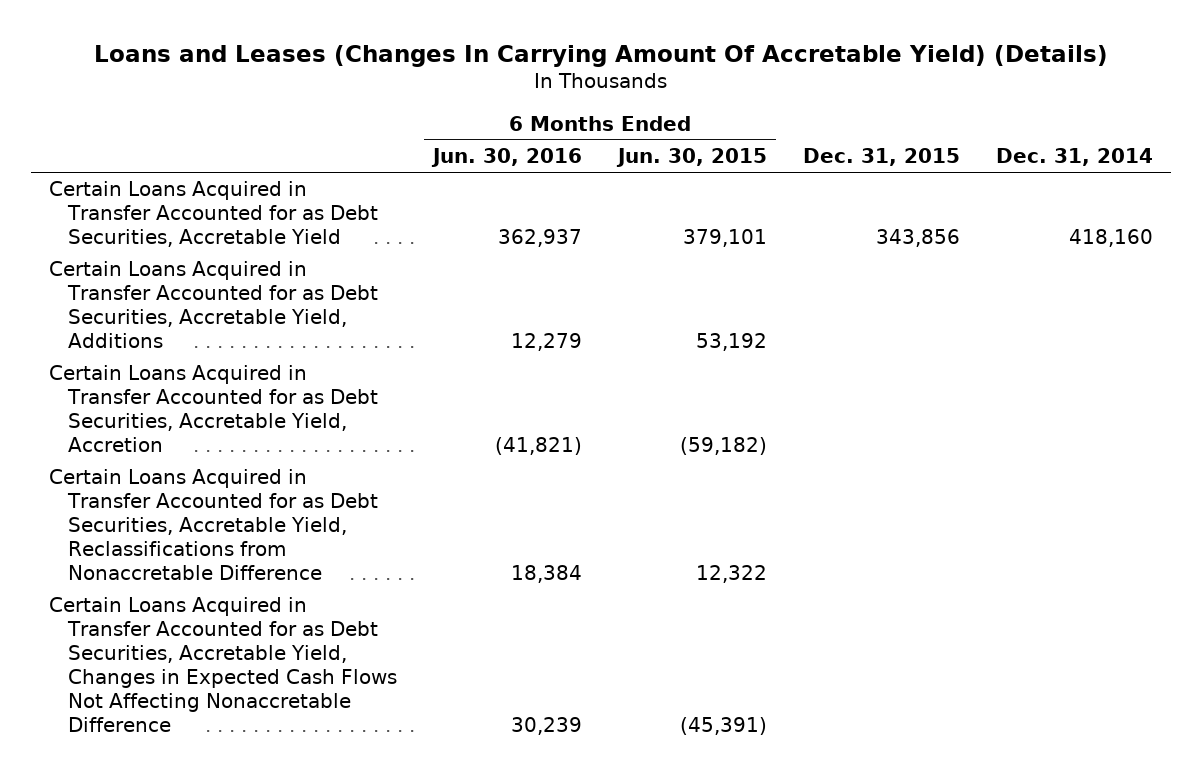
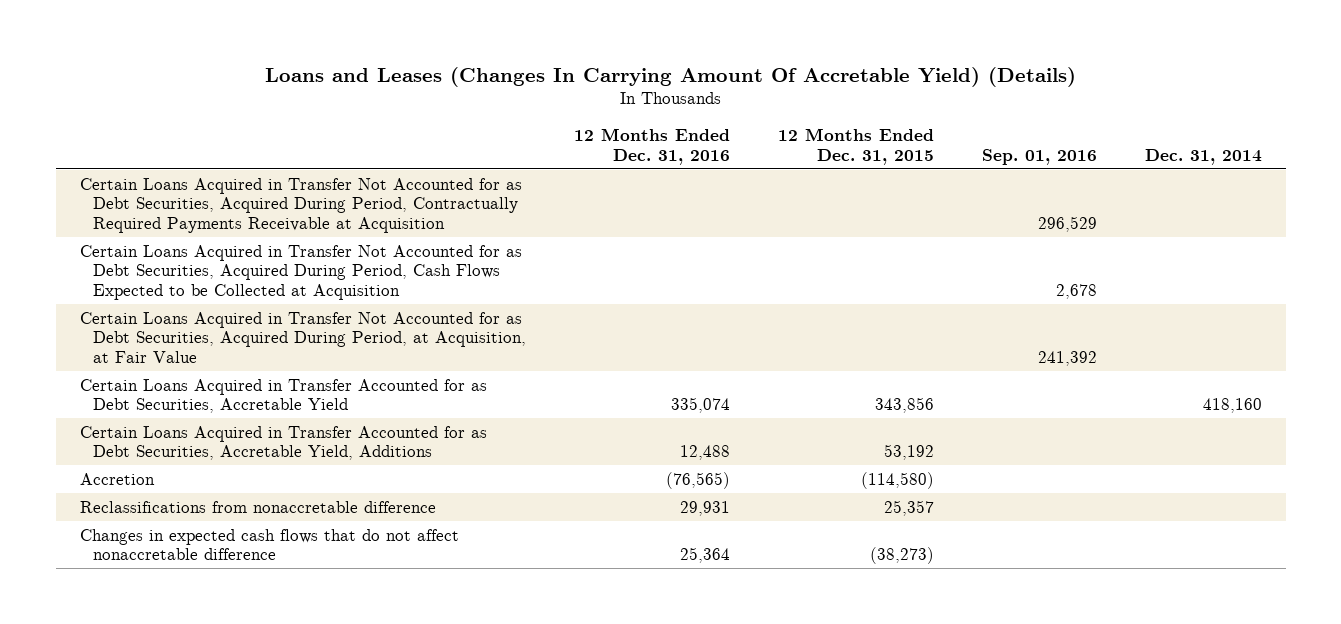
- | 6 Months Ended Jun. 30, 2016 | 6 Months Ended Jun. 30, 2015 | Dec. 31, 2015 | Dec. 31, 2014
+ | 12 Months Ended Dec. 31, 2016 | 12 Months Ended Dec. 31, 2015 | Sep. 01, 2016 | Dec. 31, 2014
+ Certain Loans Acquired in Transfer Not Accounted for as Debt Securities, Acquired During Period, Contractually Required Payments Receivable at Acquisition | | | 296,529 |
+ Certain Loans Acquired in Transfer Not Accounted for as Debt Securities, Acquired During Period, Cash Flows Expected to be Collected at Acquisition | | | 2,678 |
+ Certain Loans Acquired in Transfer Not Accounted for as Debt Securities, Acquired During Period, at Acquisition, at Fair Value | | | 241,392 |
- Certain Loans Acquired in Transfer Accounted for as Debt Securities, Accretable Yield, Accretion | (41,821) | (59,182) | |
- Certain Loans Acquired in Transfer Accounted for as Debt Securities, Accretable Yield, Reclassifications from Nonaccretable Difference | 18,384 | 12,322 | |
- Certain Loans Acquired in Transfer Accounted for as Debt Securities, Accretable Yield, Changes in Expected Cash Flows Not Affecting Nonaccretable Difference | 30,239 | (45,391) | |
+ Accretion | (76,565) | (114,580) | |
+ Reclassifications from nonaccretable difference | 29,931 | 25,357 | |
+ Changes in expected cash flows that do not affect nonaccretable difference | 25,364 | (38,273) | |

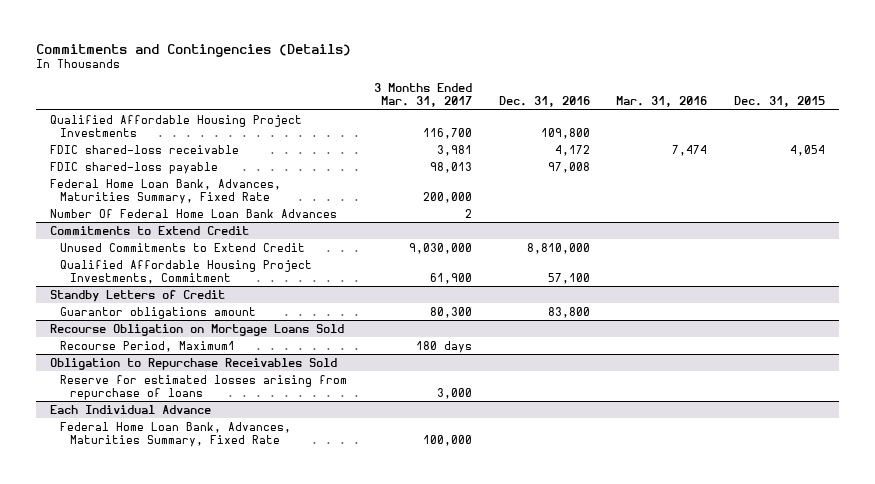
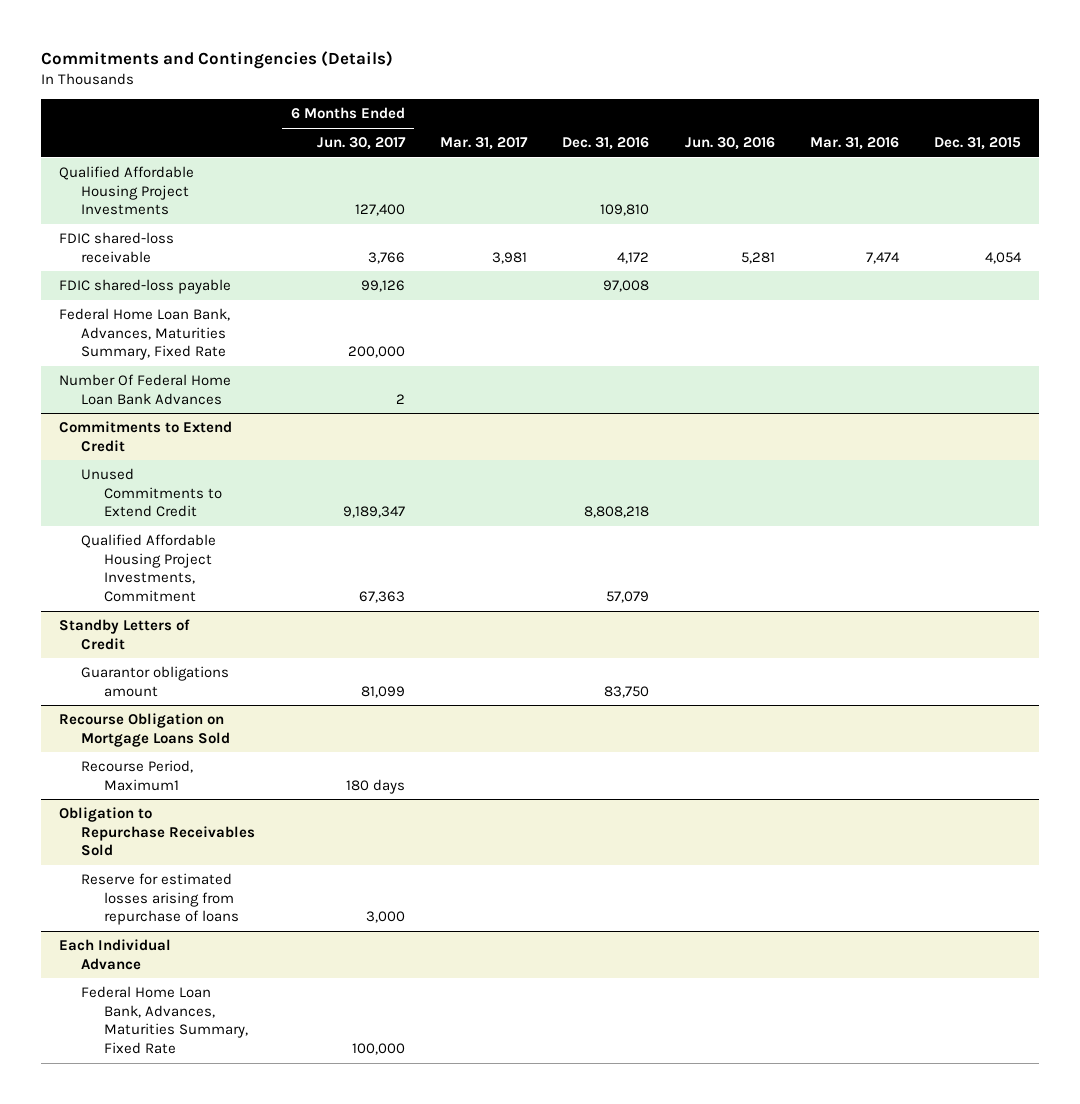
- | 3 Months Ended Mar. 31, 2017 | Dec. 31, 2016 | Mar. 31, 2016 | Dec. 31, 2015
+ | 6 Months Ended Jun. 30, 2017 | Mar. 31, 2017 | Dec. 31, 2016 | Jun. 30, 2016 | Mar. 31, 2016 | Dec. 31, 2015
- Qualified Affordable Housing Project Investments | 116,700 | 109,800 | |
+ Qualified Affordable Housing Project Investments | 127,400 | | 109,810 | | |
@ Commitments to Extend Credit
- Unused Commitments to Extend Credit | 9,030,000 | 8,810,000 | |
- Qualified Affordable Housing Project Investments, Commitment | 61,900 | 57,100 | |
+ Unused Commitments to Extend Credit | 9,189,347 | | 8,808,218 | | |
+ Qualified Affordable Housing Project Investments, Commitment | 67,363 | | 57,079 | | |
@ Standby Letters of Credit
- Guarantor obligations amount | 80,300 | 83,800 | |
+ Guarantor obligations amount | 81,099 | | 83,750 | | |

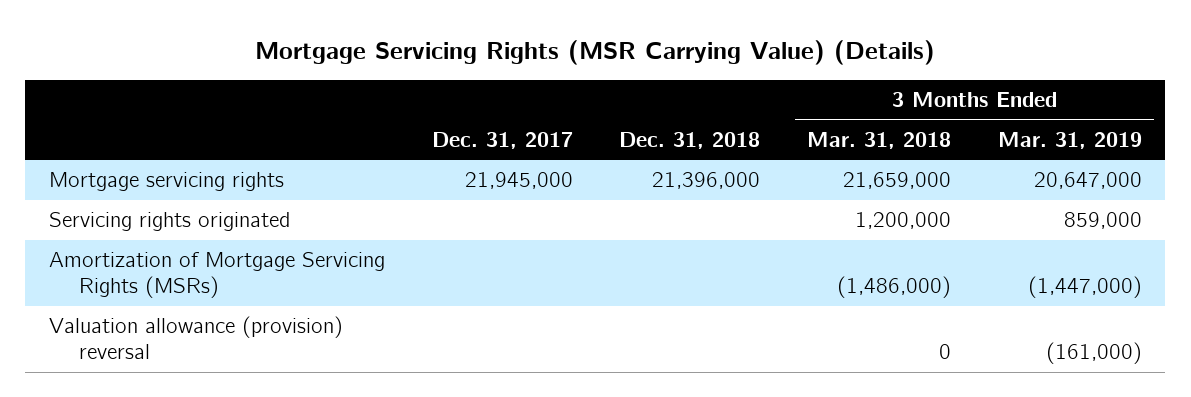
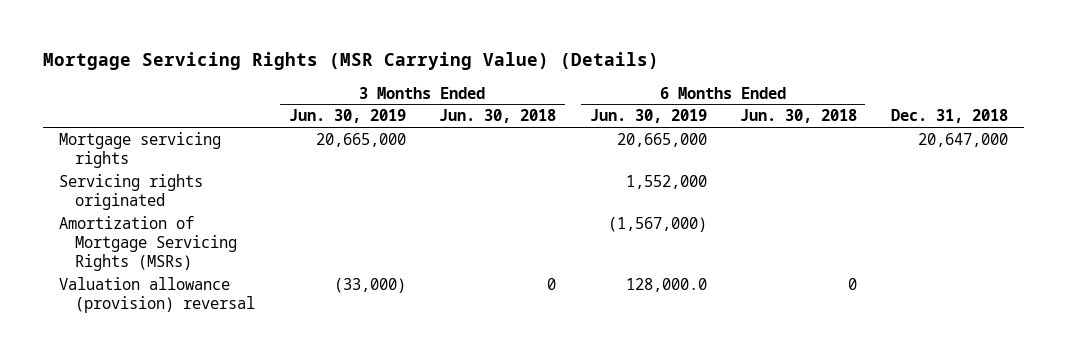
- | Dec. 31, 2017 | Dec. 31, 2018 | 3 Months Ended Mar. 31, 2018 | 3 Months Ended Mar. 31, 2019
+ | 3 Months Ended Jun. 30, 2019 | 3 Months Ended Jun. 30, 2018 | 6 Months Ended Jun. 30, 2019 | 6 Months Ended Jun. 30, 2018 | Dec. 31, 2018
- Mortgage servicing rights | 21,945,000 | 21,396,000 | 21,659,000 | 20,647,000
+ Mortgage servicing rights | 20,665,000 | | 20,665,000 | | 20,647,000

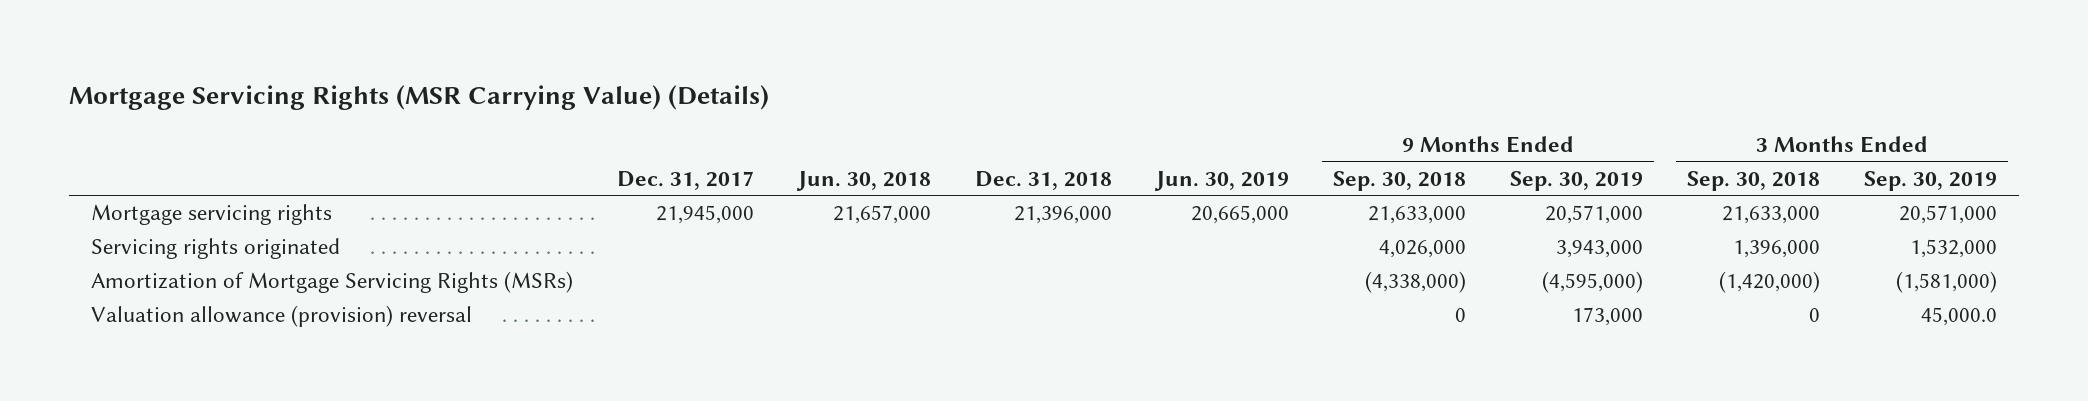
- | 3 Months Ended Jun. 30, 2019 | 3 Months Ended Jun. 30, 2018 | 6 Months Ended Jun. 30, 2019 | 6 Months Ended Jun. 30, 2018 | Dec. 31, 2018
+ | Dec. 31, 2017 | Jun. 30, 2018 | Dec. 31, 2018 | Jun. 30, 2019 | 9 Months Ended Sep. 30, 2018 | 9 Months Ended Sep. 30, 2019 | 3 Months Ended Sep. 30, 2018 | 3 Months Ended Sep. 30, 2019
- Mortgage servicing rights | 20,665,000 | | 20,665,000 | | 20,647,000
+ Mortgage servicing rights | 21,945,000 | 21,657,000 | 21,396,000 | 20,665,000 | 21,633,000 | 20,571,000 | 21,633,000 | 20,571,000

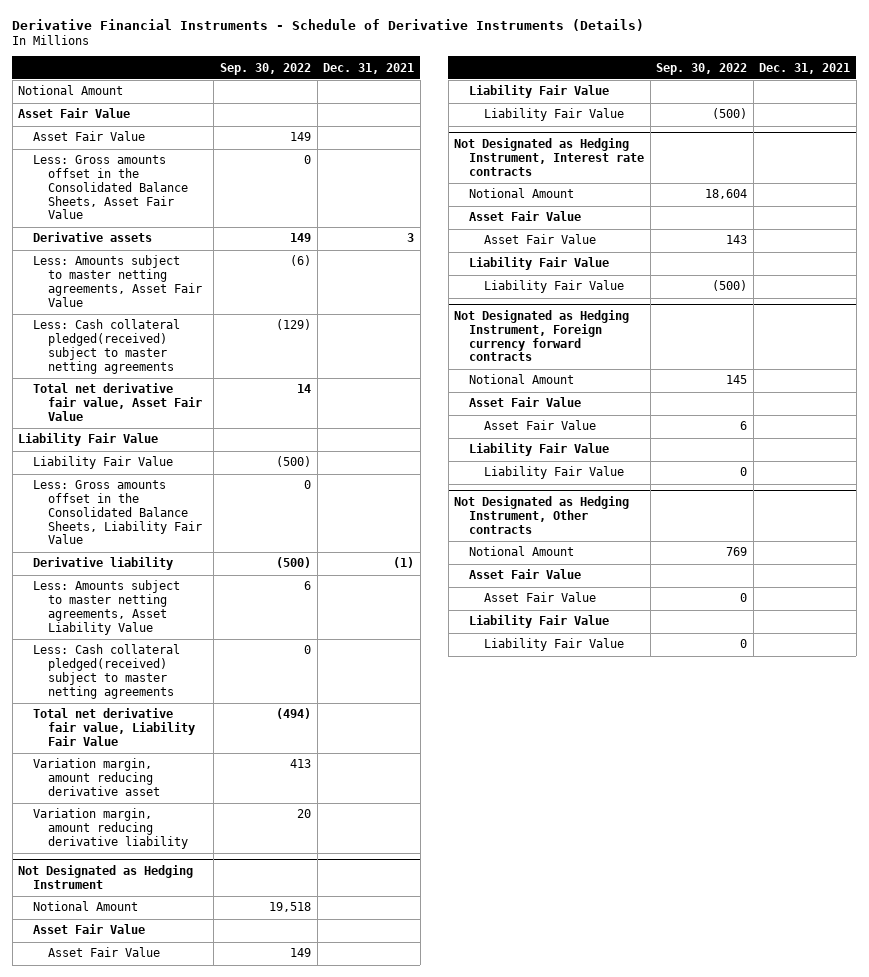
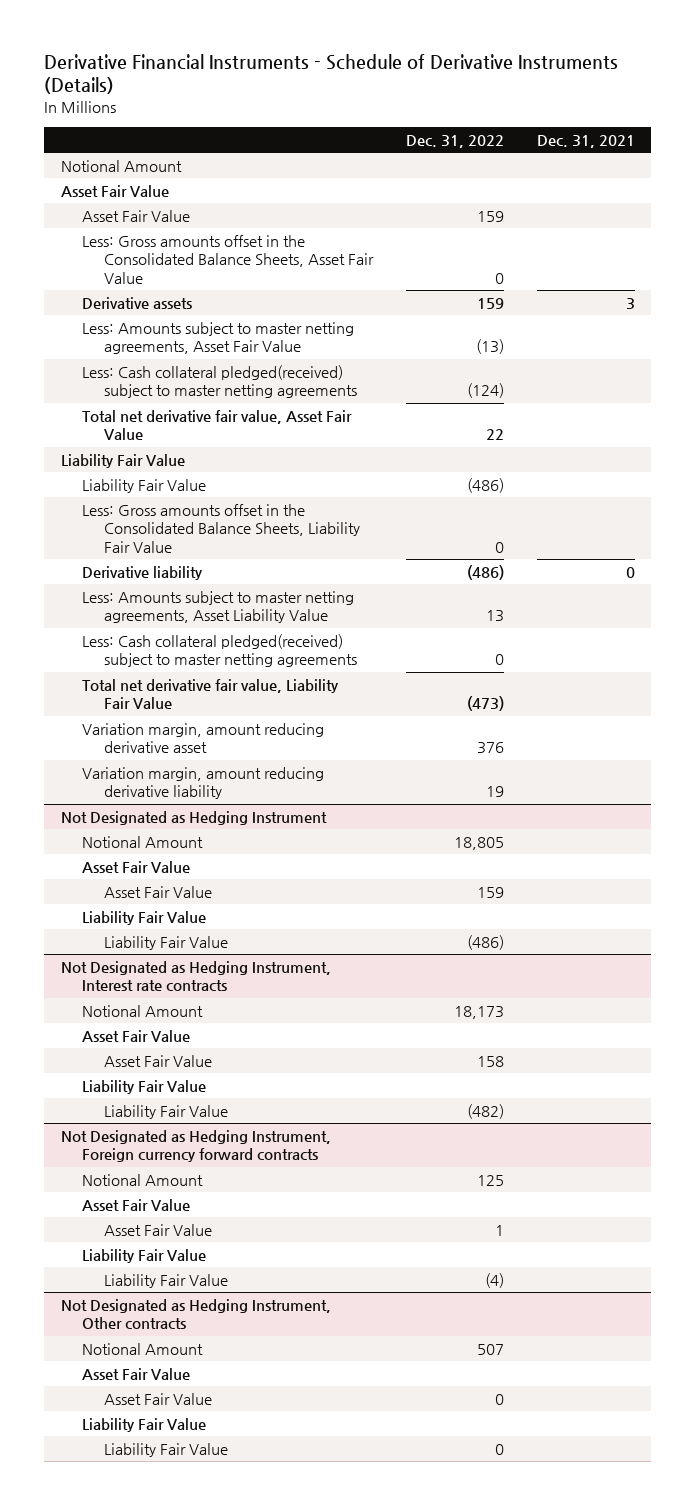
- | Sep. 30, 2022 | Dec. 31, 2021
+ | Dec. 31, 2022 | Dec. 31, 2021
- Derivative liability | (500) | (1)
+ Derivative liability | (486) | 0

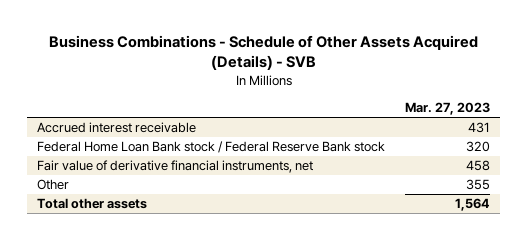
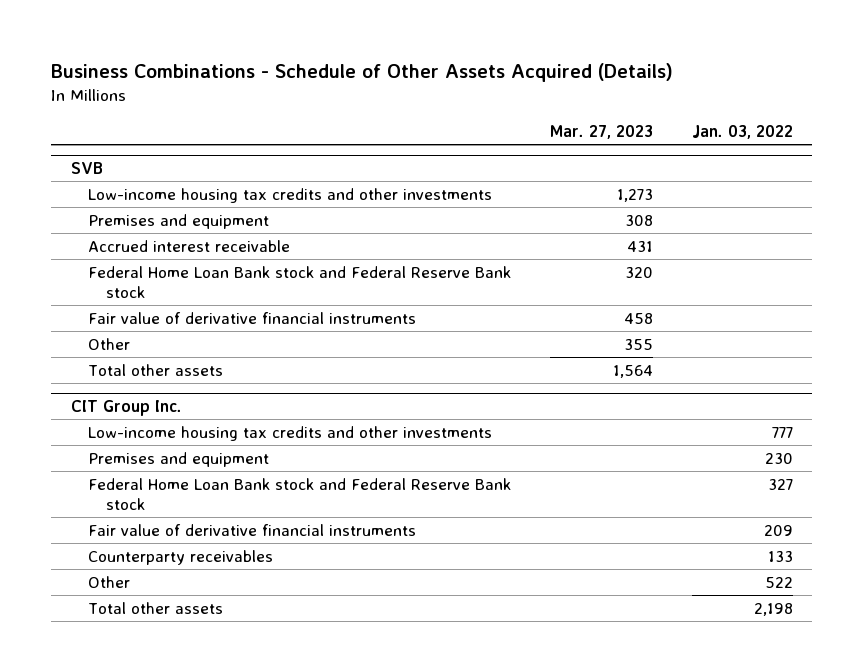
- Business Combinations - Schedule of Other Assets Acquired (Details) - SVB
+ Business Combinations - Schedule of Other Assets Acquired (Details)
- | Mar. 27, 2023
+ | Mar. 27, 2023 | Jan. 03, 2022
+ SVB
+ Low-income housing tax credits and other investments | 1,273 |
+ Premises and equipment | 308 |
- Federal Home Loan Bank stock / Federal Reserve Bank stock | 320
- Fair value of derivative financial instruments, net | 458
+ Federal Home Loan Bank stock and Federal Reserve Bank stock | 320 |
+ Fair value of derivative financial instruments | 458 |
+ CIT Group Inc.
+ Low-income housing tax credits and other investments | | 777
+ Premises and equipment | | 230
+ Federal Home Loan Bank stock and Federal Reserve Bank stock | | 327
+ Fair value of derivative financial instruments | | 209
+ Counterparty receivables | | 133
+ Other | | 522
+ Total other assets | | 2,198

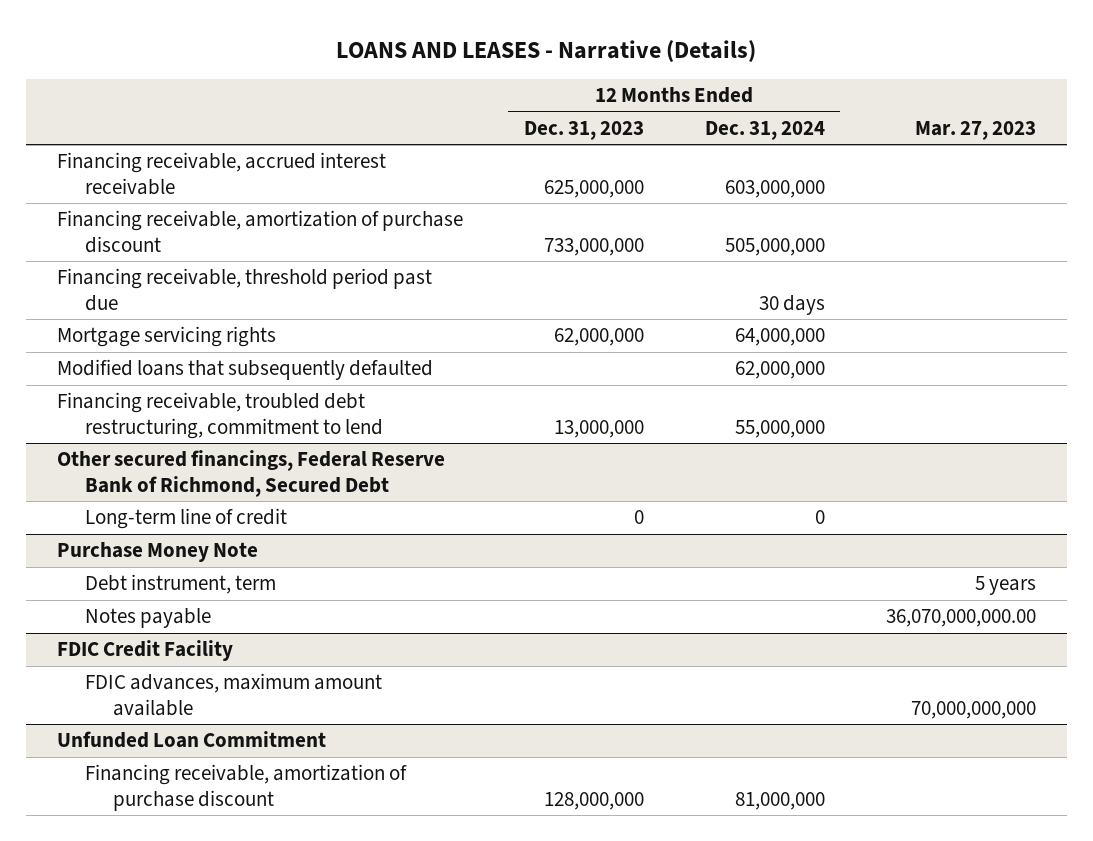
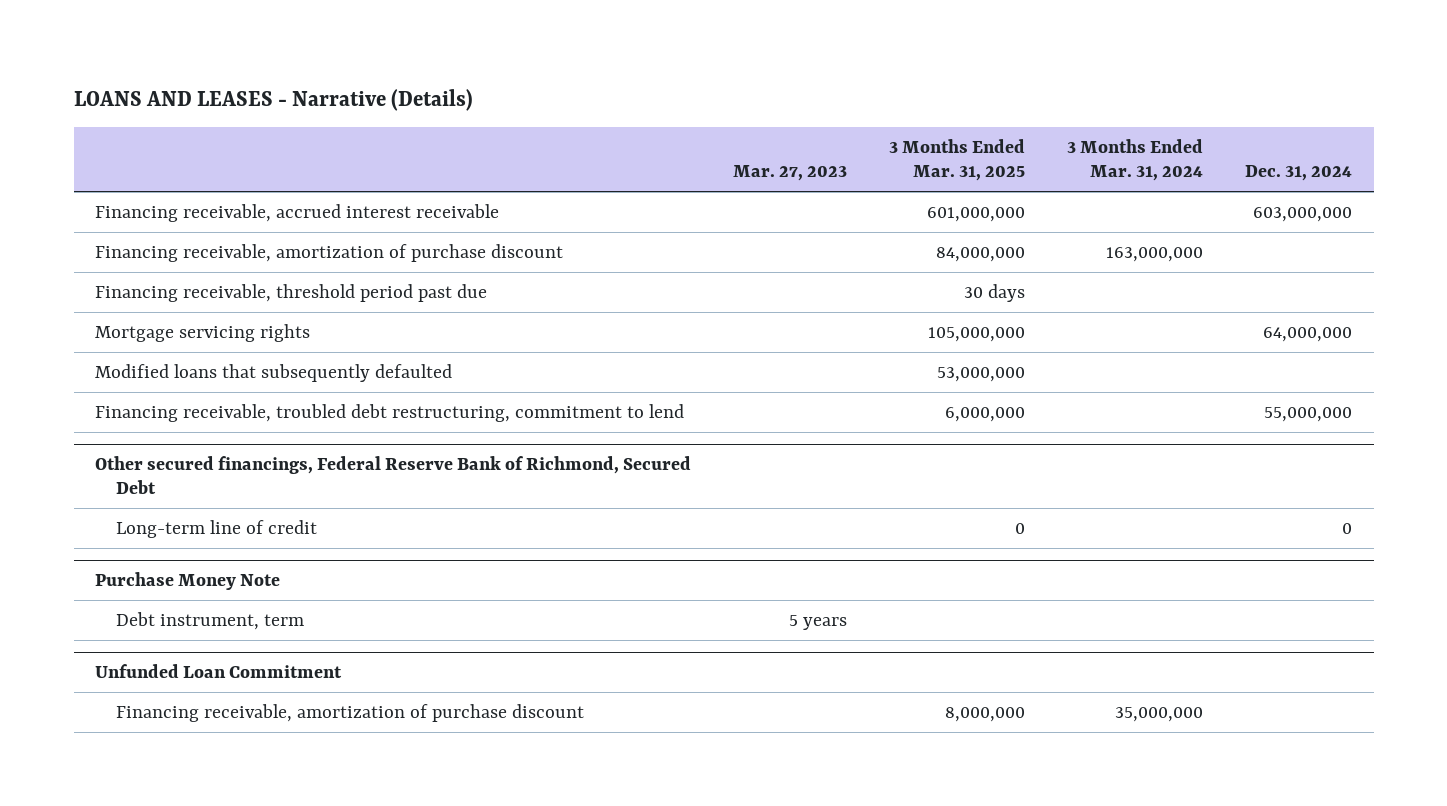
- | 12 Months Ended Dec. 31, 2023 | 12 Months Ended Dec. 31, 2024 | Mar. 27, 2023
+ | Mar. 27, 2023 | 3 Months Ended Mar. 31, 2025 | 3 Months Ended Mar. 31, 2024 | Dec. 31, 2024
@ Purchase Money Note
- Notes payable | | | 36,070,000,000.00
- FDIC Credit Facility
- FDIC advances, maximum amount available | | | 70,000,000,000

